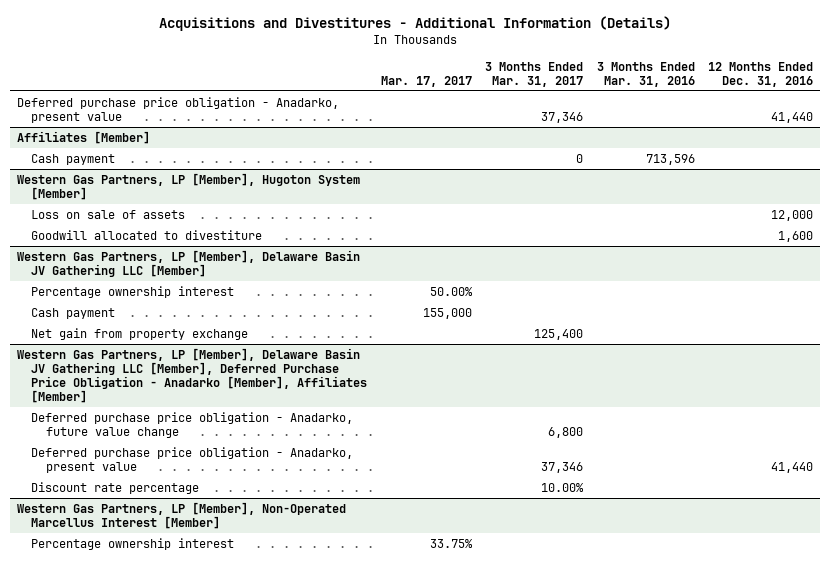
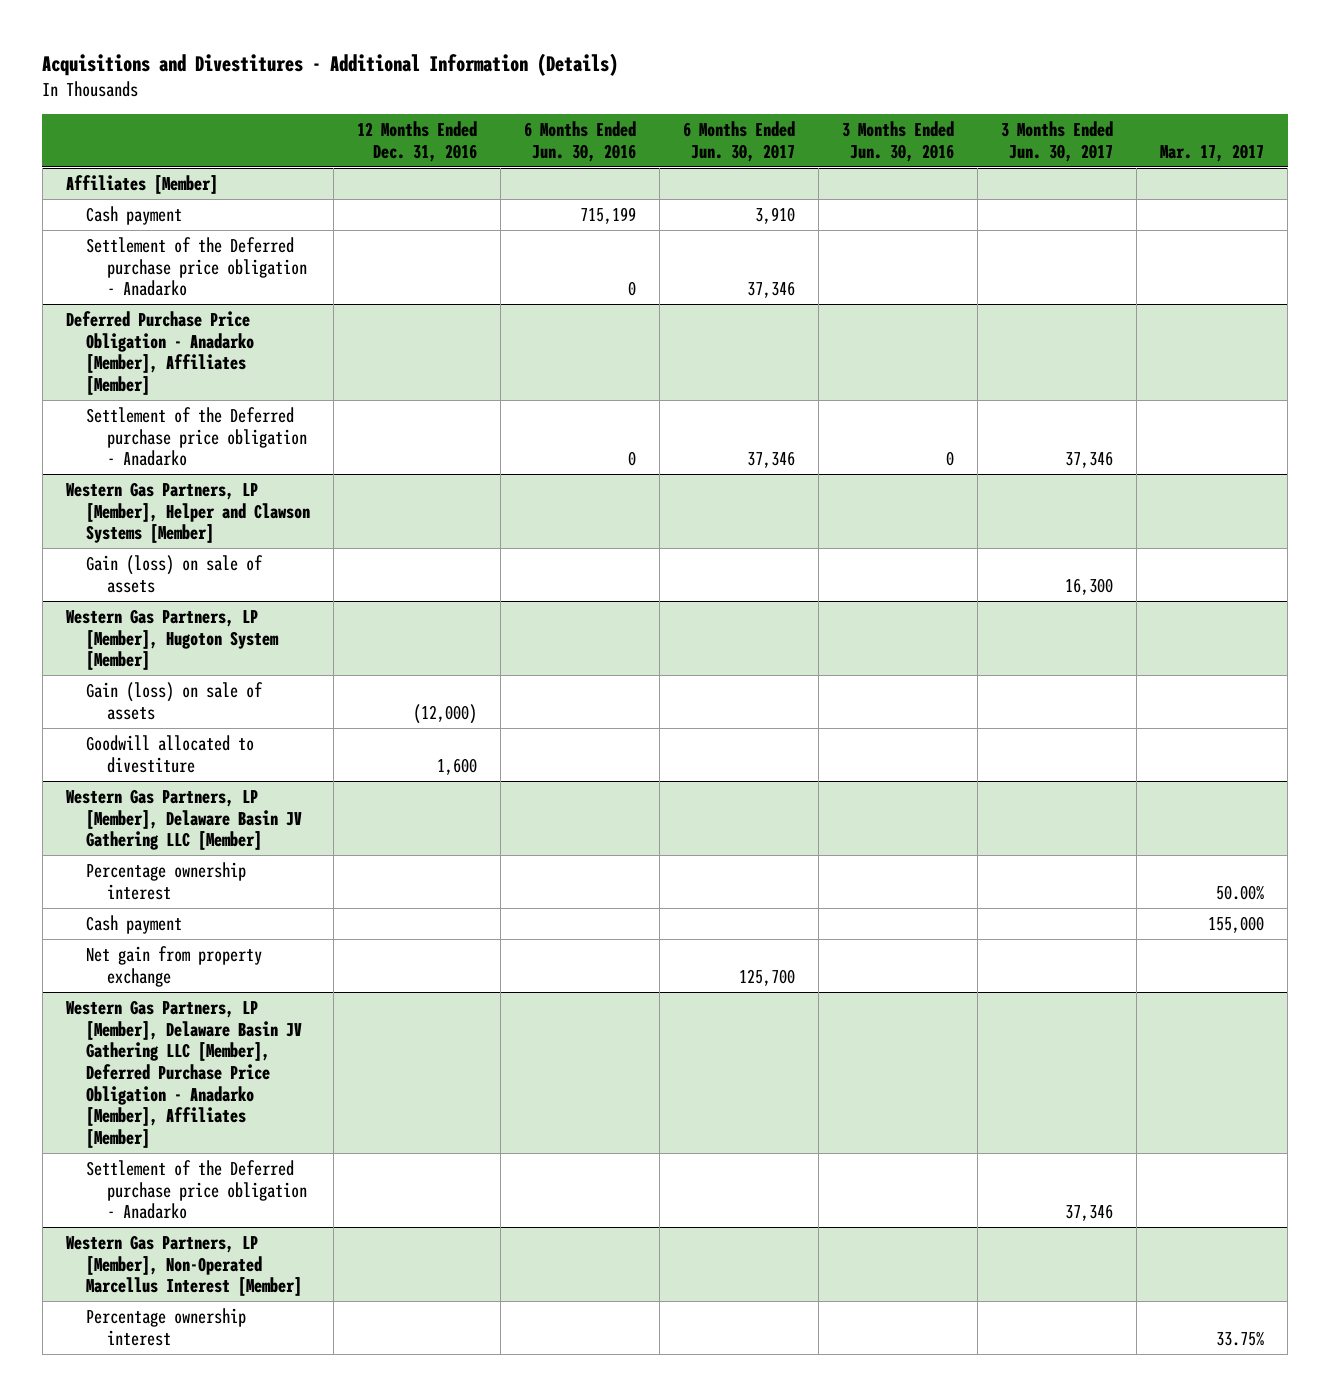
- | Mar. 17, 2017 | 3 Months Ended Mar. 31, 2017 | 3 Months Ended Mar. 31, 2016 | 12 Months Ended Dec. 31, 2016
+ | 12 Months Ended Dec. 31, 2016 | 6 Months Ended Jun. 30, 2016 | 6 Months Ended Jun. 30, 2017 | 3 Months Ended Jun. 30, 2016 | 3 Months Ended Jun. 30, 2017 | Mar. 17, 2017
- Deferred purchase price obligation - Anadarko, present value | | 37,346 | | 41,440
@ Affiliates [Member]
+ Settlement of the Deferred purchase price obligation - Anadarko | | 0 | 37,346 | | |
+ Deferred Purchase Price Obligation - Anadarko [Member], Affiliates [Member]
+ Settlement of the Deferred purchase price obligation - Anadarko | | 0 | 37,346 | 0 | 37,346 |
+ Western Gas Partners, LP [Member], Helper and Clawson Systems [Member]
+ Gain (loss) on sale of assets | | | | | 16,300 |
@ Western Gas Partners, LP [Member], Hugoton System [Member]
- Loss on sale of assets | | | | 12,000
+ Gain (loss) on sale of assets | (12,000) | | | | |
@ Western Gas Partners, LP [Member], Delaware Basin JV Gathering LLC [Member], Deferred Purchase Price Obligation - Anadarko [Member], Affiliates [Member]
- Deferred purchase price obligation - Anadarko, future value change | | 6,800 | |
- Deferred purchase price obligation - Anadarko, present value | | 37,346 | | 41,440
- Discount rate percentage | | 10.00% | |
+ Settlement of the Deferred purchase price obligation - Anadarko | | | | | 37,346 |

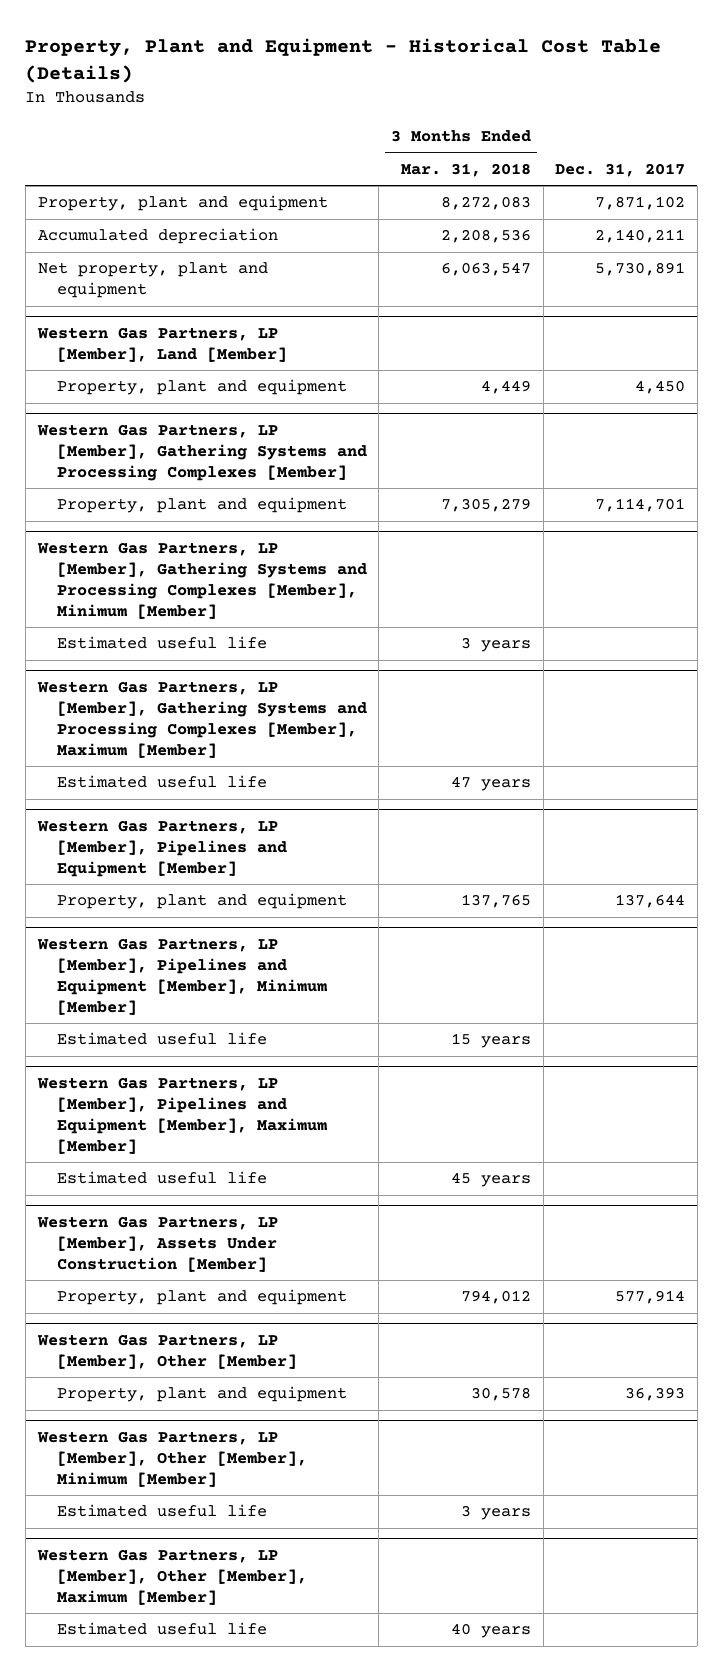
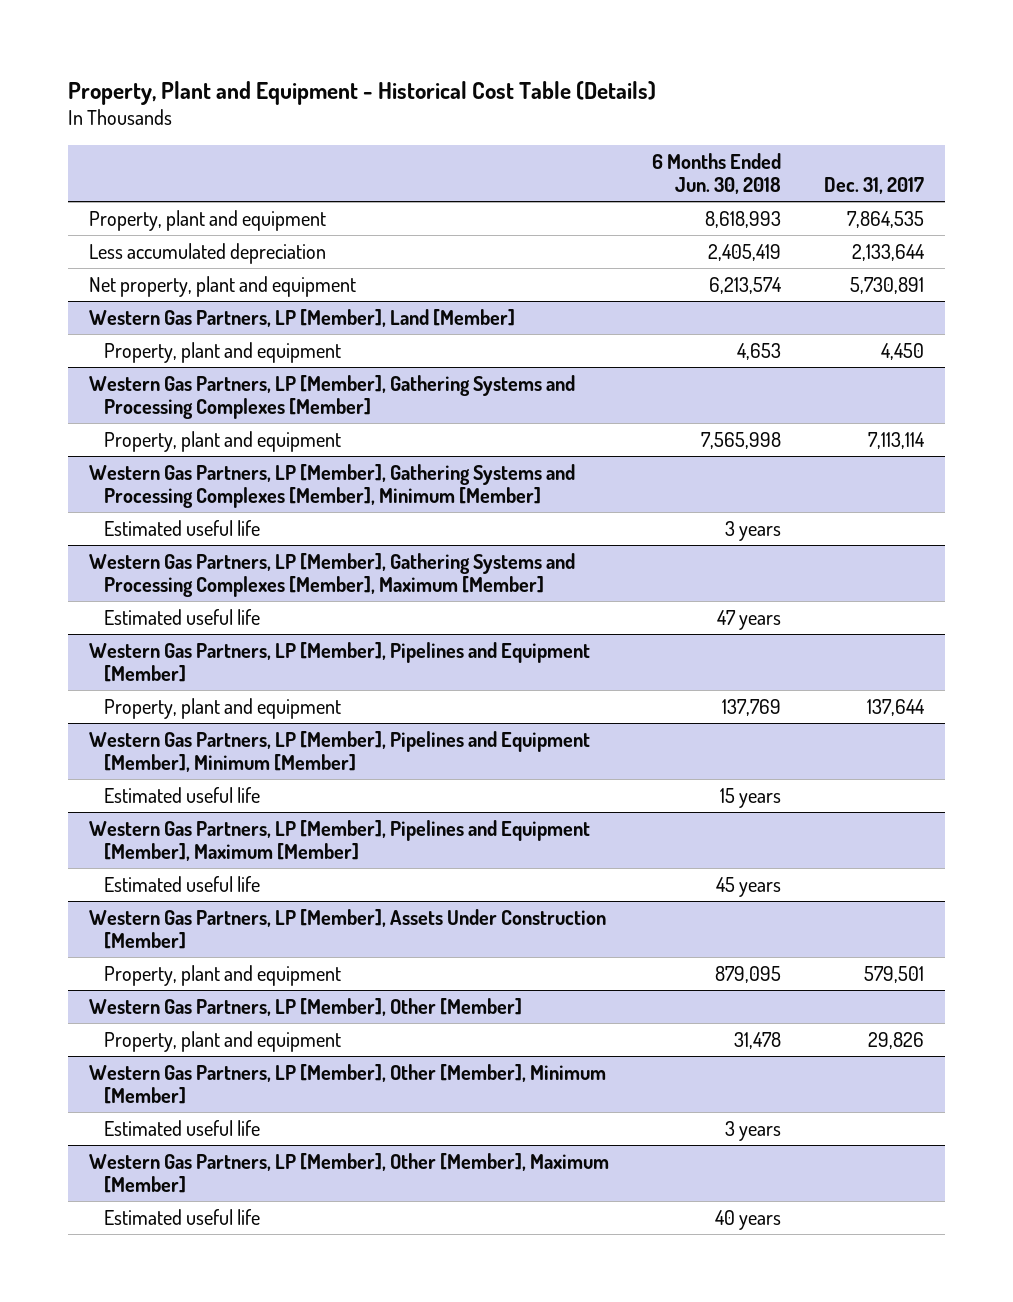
- | 3 Months Ended Mar. 31, 2018 | Dec. 31, 2017
+ | 6 Months Ended Jun. 30, 2018 | Dec. 31, 2017
- Property, plant and equipment | 8,272,083 | 7,871,102
- Accumulated depreciation | 2,208,536 | 2,140,211
+ Property, plant and equipment | 8,618,993 | 7,864,535
+ Less accumulated depreciation | 2,405,419 | 2,133,644
@ Western Gas Partners, LP [Member], Gathering Systems and Processing Complexes [Member]
- Property, plant and equipment | 7,305,279 | 7,114,701
+ Property, plant and equipment | 7,565,998 | 7,113,114
@ Western Gas Partners, LP [Member], Assets Under Construction [Member]
- Property, plant and equipment | 794,012 | 577,914
+ Property, plant and equipment | 879,095 | 579,501
@ Western Gas Partners, LP [Member], Other [Member]
- Property, plant and equipment | 30,578 | 36,393
+ Property, plant and equipment | 31,478 | 29,826

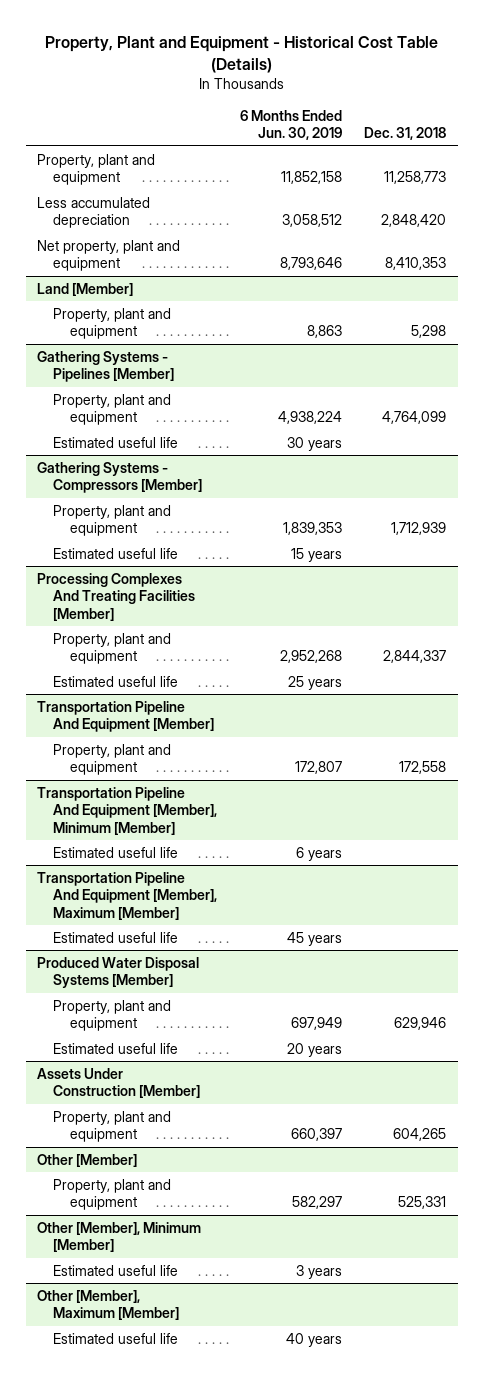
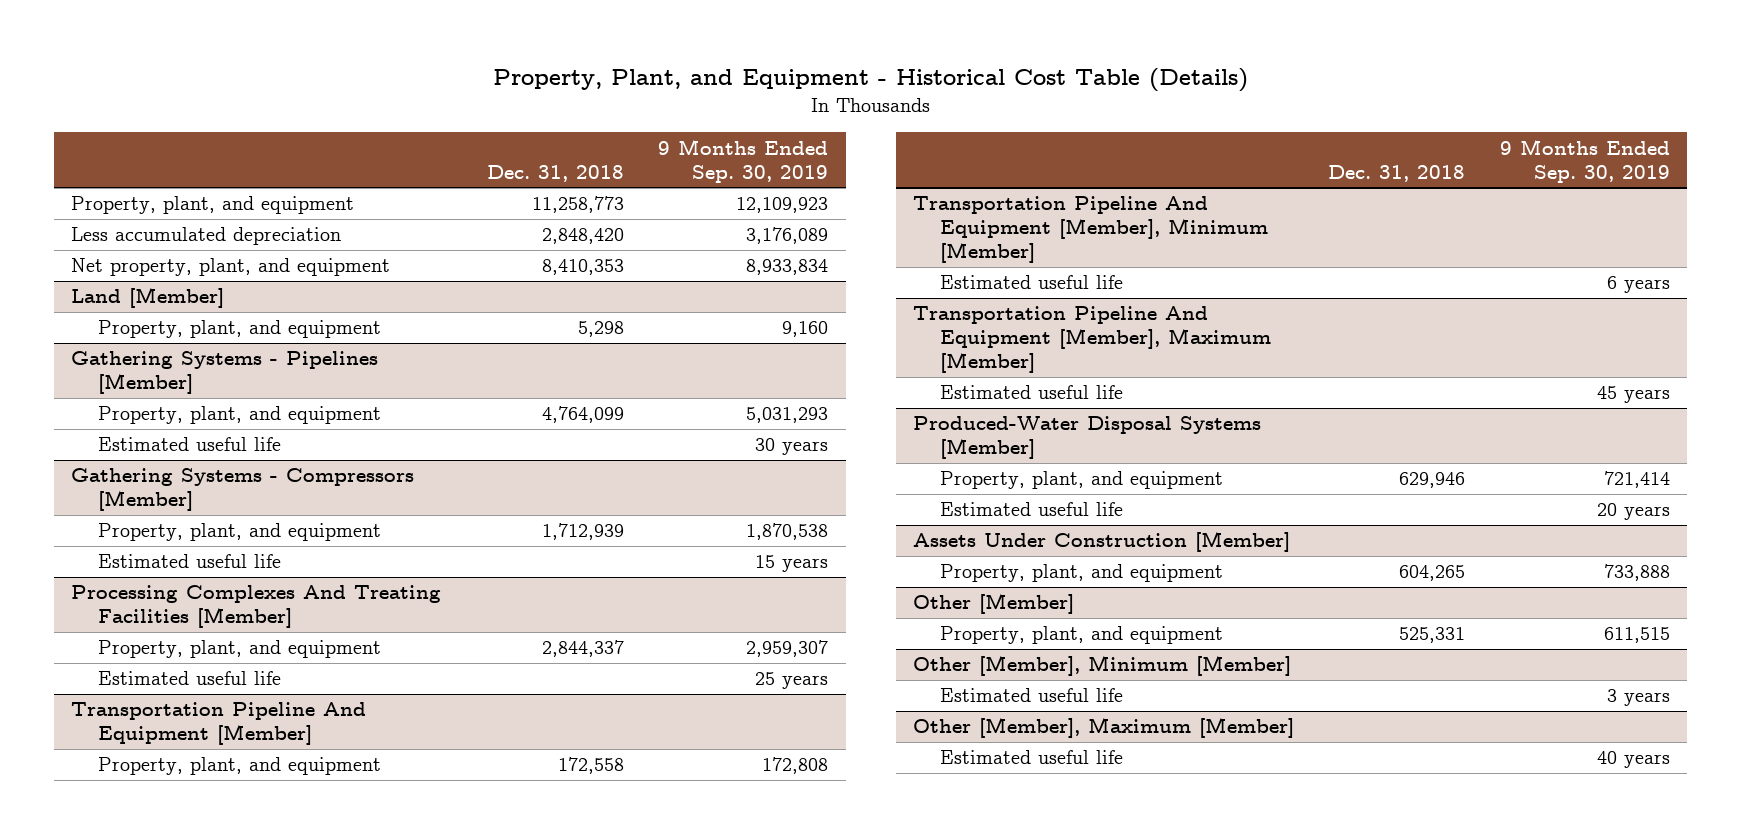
- Property, Plant and Equipment - Historical Cost Table (Details)
+ Property, Plant, and Equipment - Historical Cost Table (Details)
- | 6 Months Ended Jun. 30, 2019 | Dec. 31, 2018
+ | Dec. 31, 2018 | 9 Months Ended Sep. 30, 2019
- Property, plant and equipment | 11,852,158 | 11,258,773
+ Property, plant, and equipment | 11,258,773 | 12,109,923
- Net property, plant and equipment | 8,793,646 | 8,410,353
+ Net property, plant, and equipment | 8,410,353 | 8,933,834
@ Land [Member]
- Property, plant and equipment | 8,863 | 5,298
+ Property, plant, and equipment | 5,298 | 9,160
@ Gathering Systems - Pipelines [Member]
- Property, plant and equipment | 4,938,224 | 4,764,099
+ Property, plant, and equipment | 4,764,099 | 5,031,293
@ Gathering Systems - Compressors [Member]
- Property, plant and equipment | 1,839,353 | 1,712,939
+ Property, plant, and equipment | 1,712,939 | 1,870,538
@ Processing Complexes And Treating Facilities [Member]
- Property, plant and equipment | 2,952,268 | 2,844,337
+ Property, plant, and equipment | 2,844,337 | 2,959,307
@ Transportation Pipeline And Equipment [Member]
- Property, plant and equipment | 172,807 | 172,558
+ Property, plant, and equipment | 172,558 | 172,808
- Produced Water Disposal Systems [Member]
- Property, plant and equipment | 697,949 | 629,946
+ Produced-Water Disposal Systems [Member]
+ Property, plant, and equipment | 629,946 | 721,414
@ Assets Under Construction [Member]
- Property, plant and equipment | 660,397 | 604,265
+ Property, plant, and equipment | 604,265 | 733,888
@ Other [Member]
- Property, plant and equipment | 582,297 | 525,331
+ Property, plant, and equipment | 525,331 | 611,515

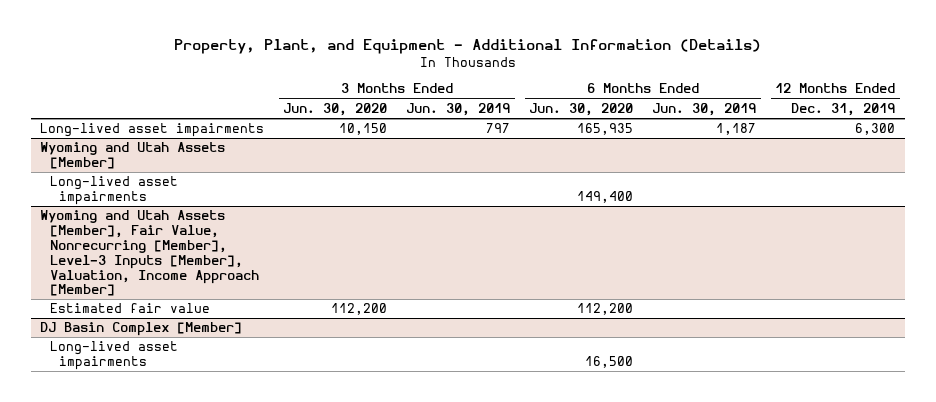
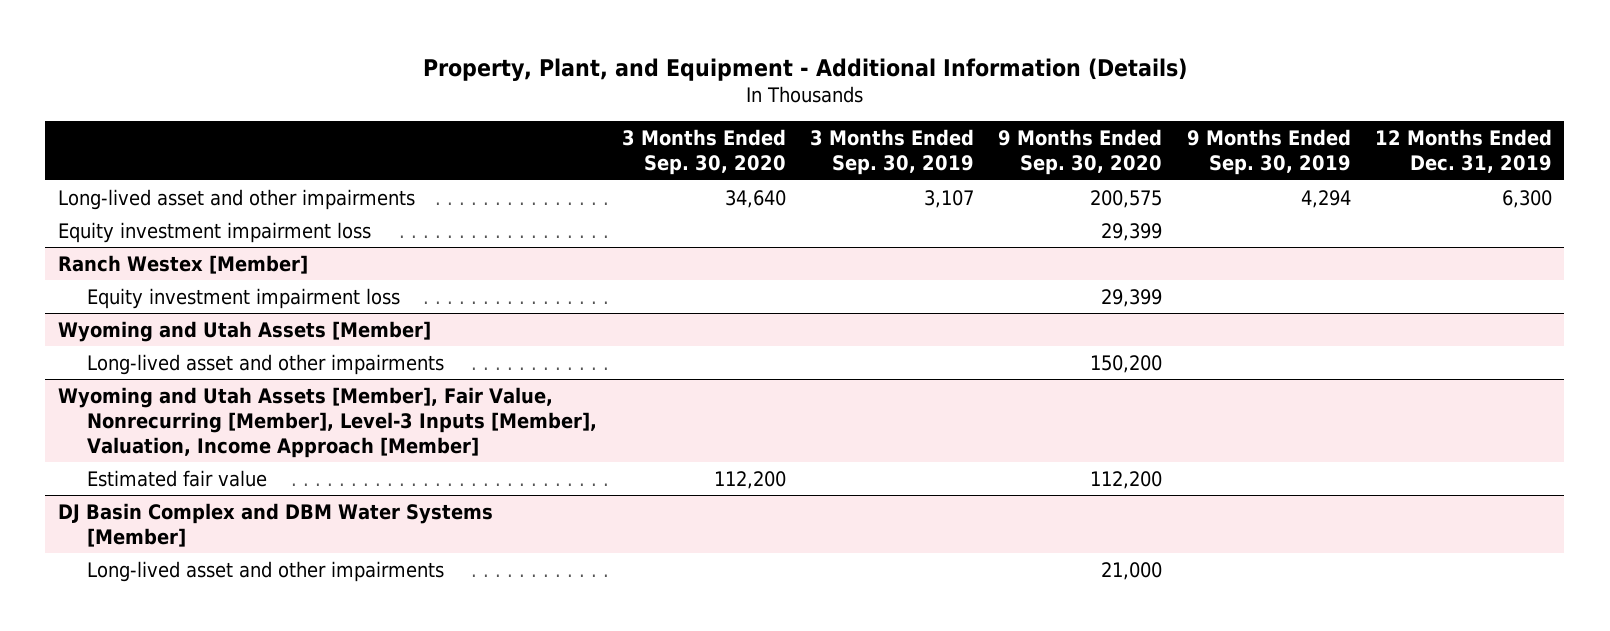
- | 3 Months Ended Jun. 30, 2020 | 3 Months Ended Jun. 30, 2019 | 6 Months Ended Jun. 30, 2020 | 6 Months Ended Jun. 30, 2019 | 12 Months Ended Dec. 31, 2019
+ | 3 Months Ended Sep. 30, 2020 | 3 Months Ended Sep. 30, 2019 | 9 Months Ended Sep. 30, 2020 | 9 Months Ended Sep. 30, 2019 | 12 Months Ended Dec. 31, 2019
- Long-lived asset impairments | 10,150 | 797 | 165,935 | 1,187 | 6,300
+ Long-lived asset and other impairments | 34,640 | 3,107 | 200,575 | 4,294 | 6,300
+ Equity investment impairment loss | | | 29,399 | |
+ Ranch Westex [Member]
+ Equity investment impairment loss | | | 29,399 | |
@ Wyoming and Utah Assets [Member]
- Long-lived asset impairments | | | 149,400 | |
+ Long-lived asset and other impairments | | | 150,200 | |
- DJ Basin Complex [Member]
- Long-lived asset impairments | | | 16,500 | |
+ DJ Basin Complex and DBM Water Systems [Member]
+ Long-lived asset and other impairments | | | 21,000 | |

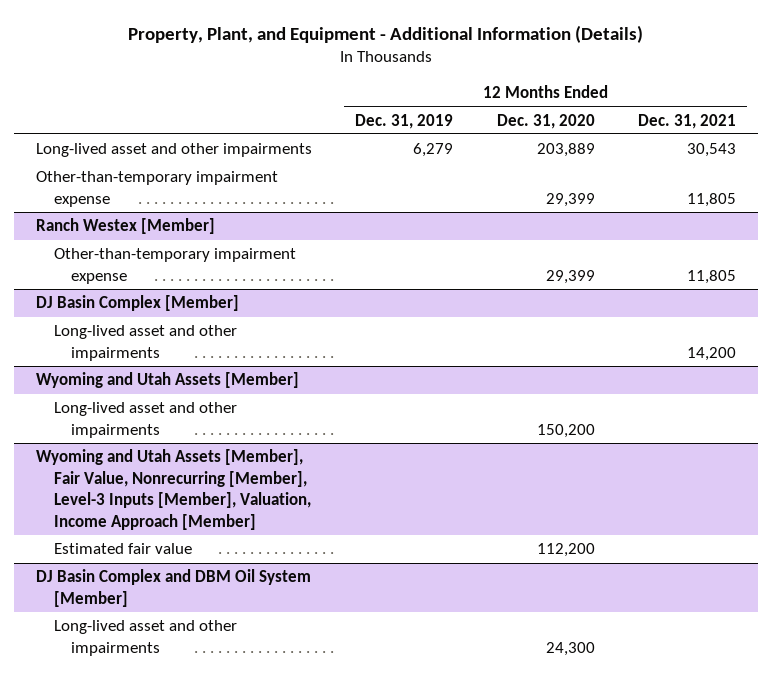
- | 3 Months Ended Sep. 30, 2020 | 3 Months Ended Sep. 30, 2019 | 9 Months Ended Sep. 30, 2020 | 9 Months Ended Sep. 30, 2019 | 12 Months Ended Dec. 31, 2019
+ | 12 Months Ended Dec. 31, 2019 | 12 Months Ended Dec. 31, 2020 | 12 Months Ended Dec. 31, 2021
- Long-lived asset and other impairments | 34,640 | 3,107 | 200,575 | 4,294 | 6,300
- Equity investment impairment loss | | | 29,399 | |
+ Long-lived asset and other impairments | 6,279 | 203,889 | 30,543
+ Other-than-temporary impairment expense | | 29,399 | 11,805
@ Ranch Westex [Member]
- Equity investment impairment loss | | | 29,399 | |
+ Other-than-temporary impairment expense | | 29,399 | 11,805
+ DJ Basin Complex [Member]
+ Long-lived asset and other impairments | | | 14,200
- DJ Basin Complex and DBM Water Systems [Member]
- Long-lived asset and other impairments | | | 21,000 | |
+ DJ Basin Complex and DBM Oil System [Member]
+ Long-lived asset and other impairments | | 24,300 |

